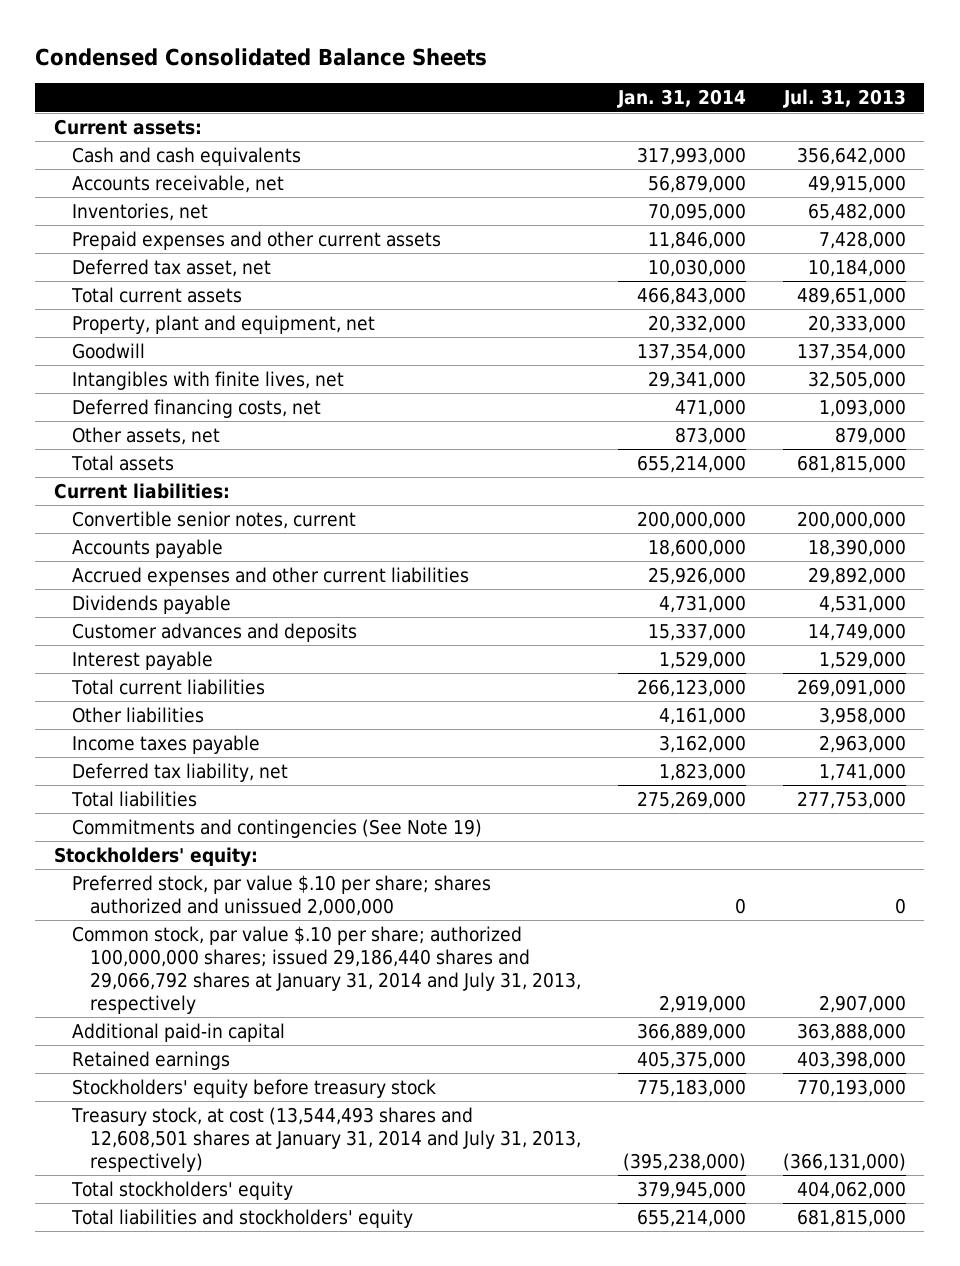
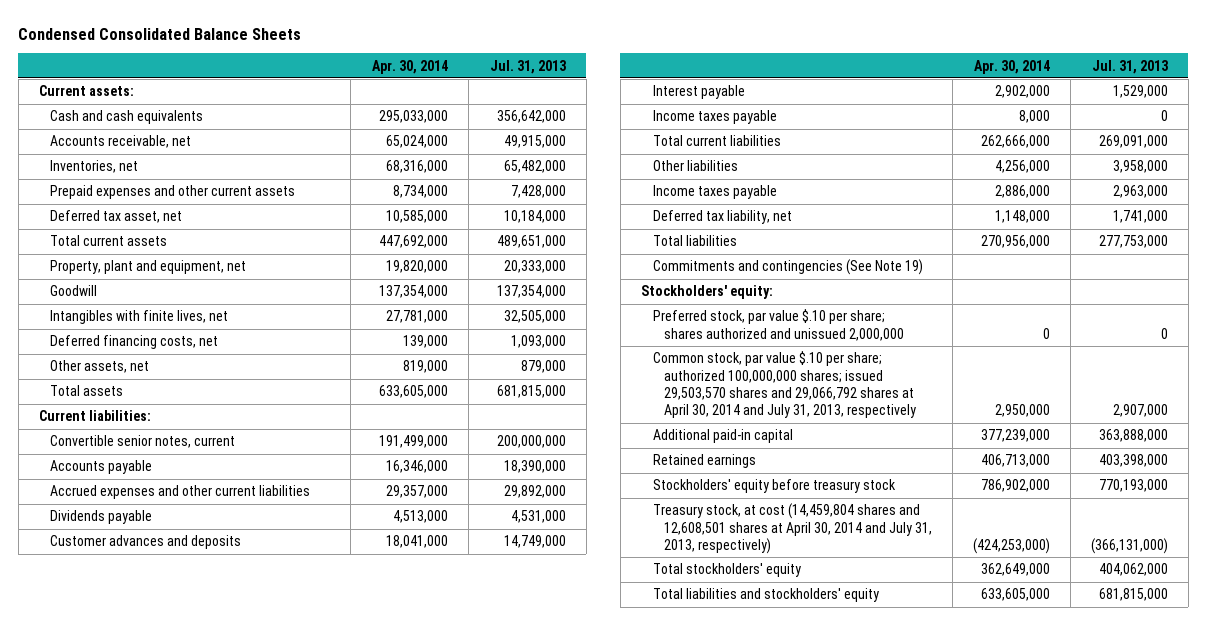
- | Jan. 31, 2014 | Jul. 31, 2013
+ | Apr. 30, 2014 | Jul. 31, 2013
+ Income taxes payable | 8,000 | 0
- Common stock, par value $.10 per share; authorized 100,000,000 shares; issued 29,186,440 shares and 29,066,792 shares at January 31, 2014 and July 31, 2013, respectively | 2,919,000 | 2,907,000
+ Common stock, par value $.10 per share; authorized 100,000,000 shares; issued 29,503,570 shares and 29,066,792 shares at April 30, 2014 and July 31, 2013, respectively | 2,950,000 | 2,907,000
- Treasury stock, at cost (13,544,493 shares and 12,608,501 shares at January 31, 2014 and July 31, 2013, respectively) | (395,238,000) | (366,131,000)
+ Treasury stock, at cost (14,459,804 shares and 12,608,501 shares at April 30, 2014 and July 31, 2013, respectively) | (424,253,000) | (366,131,000)

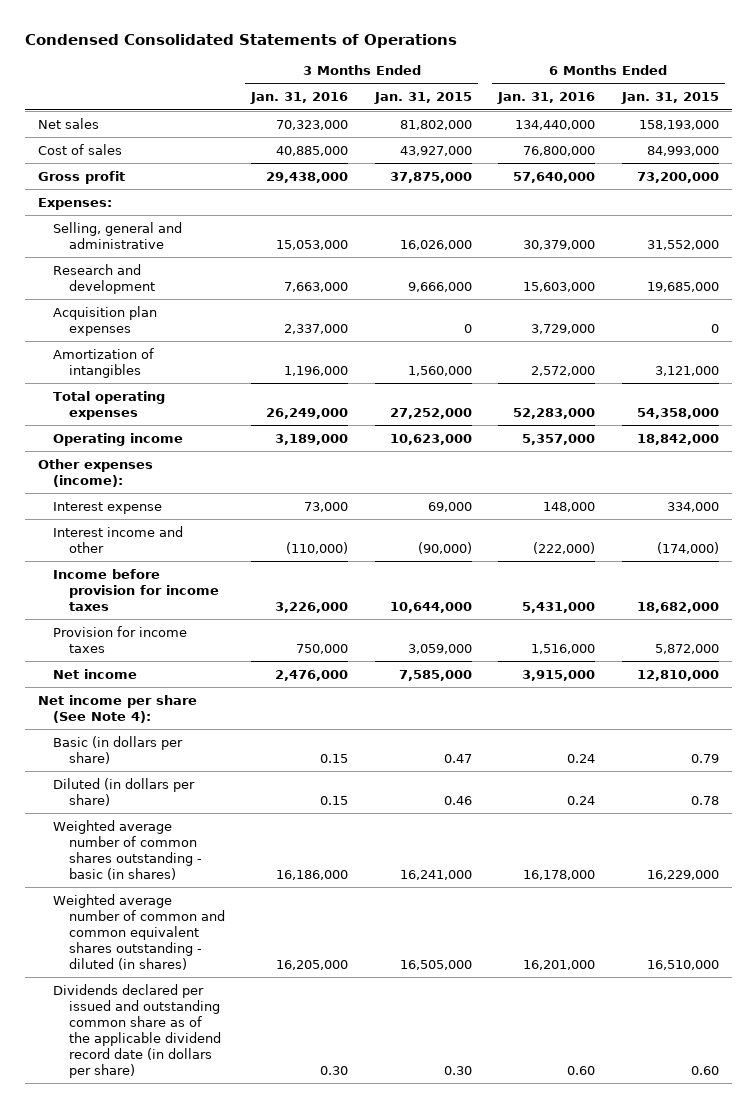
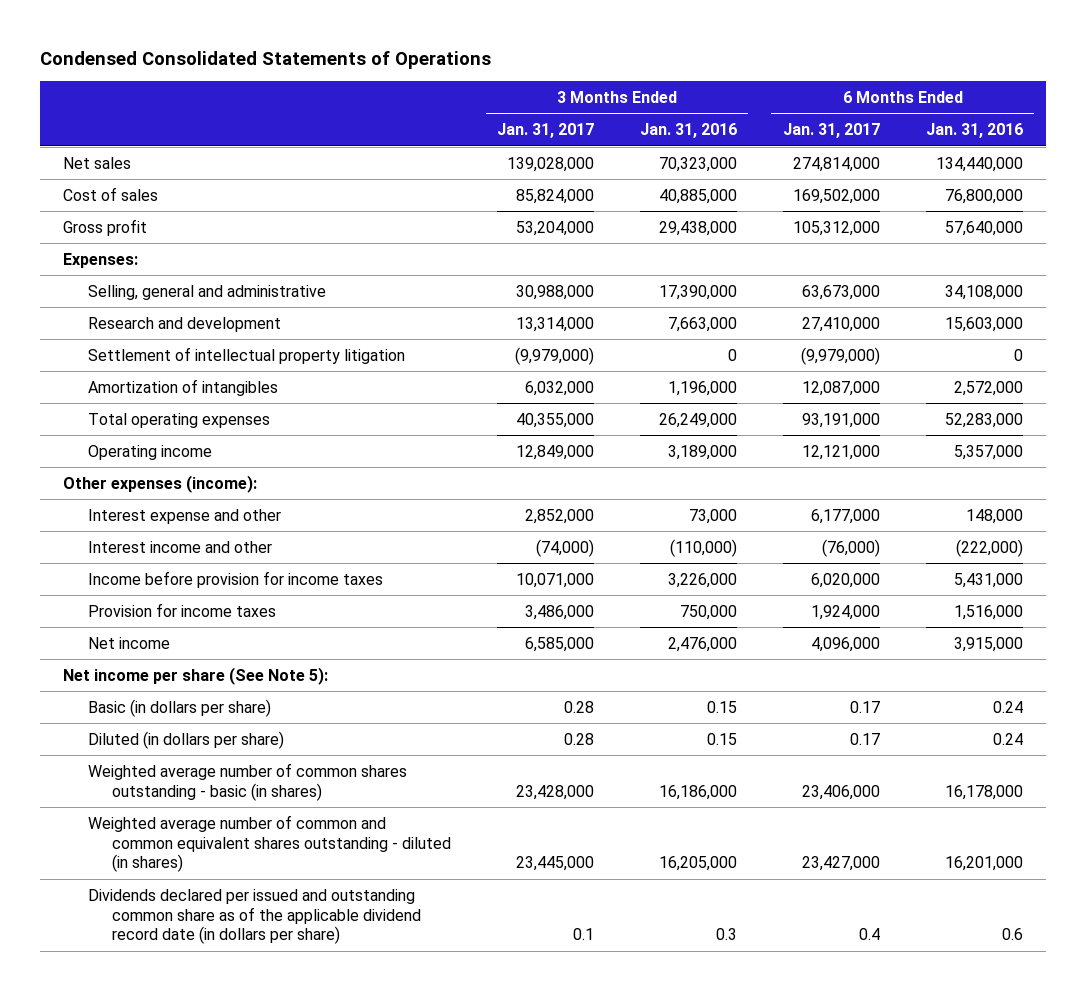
- | 3 Months Ended Jan. 31, 2016 | 3 Months Ended Jan. 31, 2015 | 6 Months Ended Jan. 31, 2016 | 6 Months Ended Jan. 31, 2015
+ | 3 Months Ended Jan. 31, 2017 | 3 Months Ended Jan. 31, 2016 | 6 Months Ended Jan. 31, 2017 | 6 Months Ended Jan. 31, 2016
- Selling, general and administrative | 15,053,000 | 16,026,000 | 30,379,000 | 31,552,000
+ Selling, general and administrative | 30,988,000 | 17,390,000 | 63,673,000 | 34,108,000
- Acquisition plan expenses | 2,337,000 | 0 | 3,729,000 | 0
+ Settlement of intellectual property litigation | (9,979,000) | 0 | (9,979,000) | 0
- Interest expense | 73,000 | 69,000 | 148,000 | 334,000
+ Interest expense and other | 2,852,000 | 73,000 | 6,177,000 | 148,000
- Net income per share (See Note 4):
+ Net income per share (See Note 5):
- Dividends declared per issued and outstanding common share as of the applicable dividend record date (in dollars per share) | 0.30 | 0.30 | 0.60 | 0.60
+ Dividends declared per issued and outstanding common share as of the applicable dividend record date (in dollars per share) | 0.1 | 0.3 | 0.4 | 0.6

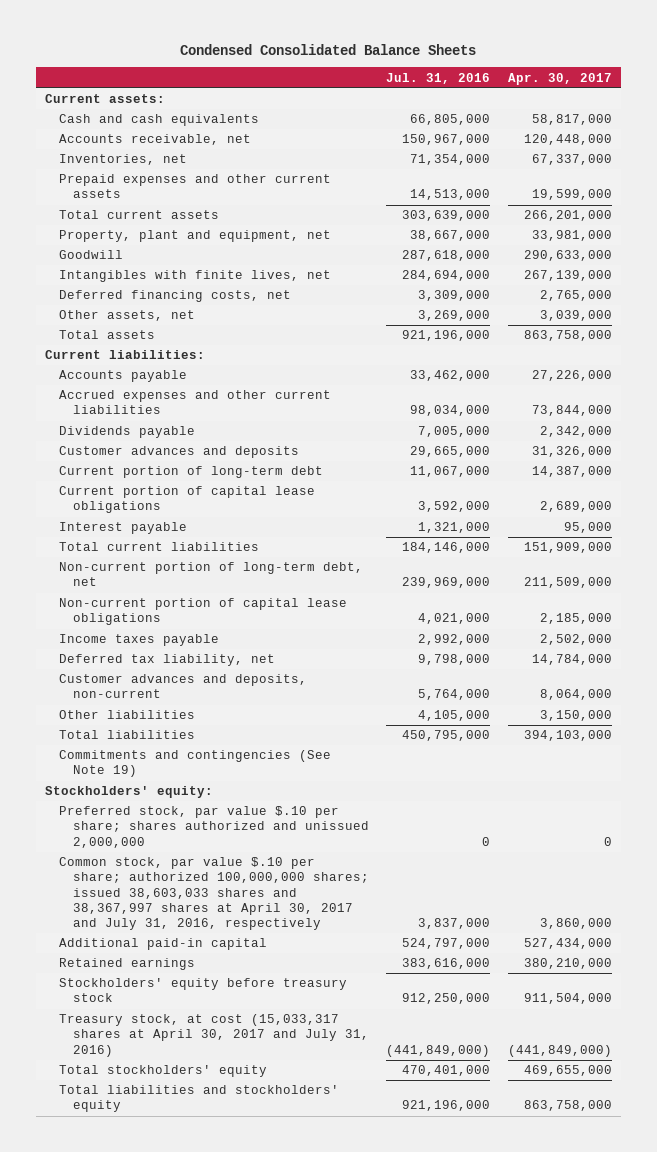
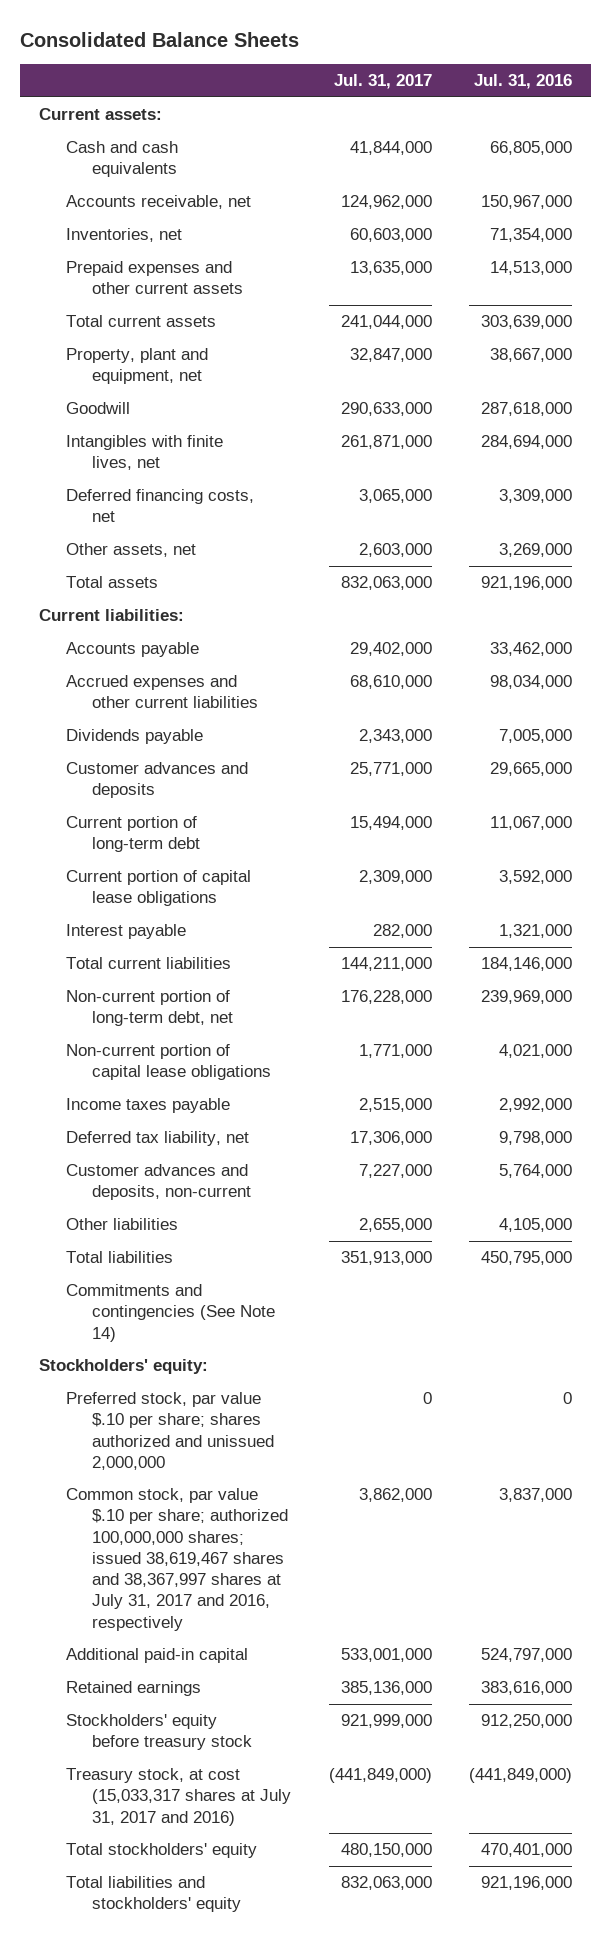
- Condensed Consolidated Balance Sheets
+ Consolidated Balance Sheets
- | Jul. 31, 2016 | Apr. 30, 2017
+ | Jul. 31, 2017 | Jul. 31, 2016
- Commitments and contingencies (See Note 19)
+ Commitments and contingencies (See Note 14)
- Common stock, par value $.10 per share; authorized 100,000,000 shares; issued 38,603,033 shares and 38,367,997 shares at April 30, 2017 and July 31, 2016, respectively | 3,837,000 | 3,860,000
+ Common stock, par value $.10 per share; authorized 100,000,000 shares; issued 38,619,467 shares and 38,367,997 shares at July 31, 2017 and 2016, respectively | 3,862,000 | 3,837,000
- Treasury stock, at cost (15,033,317 shares at April 30, 2017 and July 31, 2016) | (441,849,000) | (441,849,000)
+ Treasury stock, at cost (15,033,317 shares at July 31, 2017 and 2016) | (441,849,000) | (441,849,000)

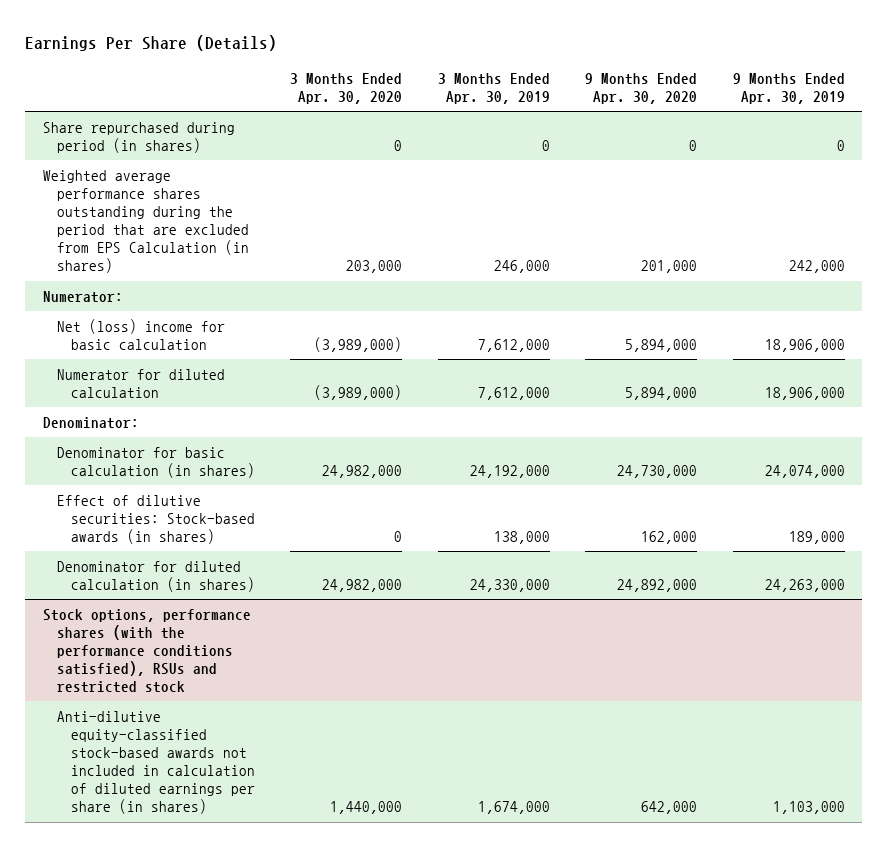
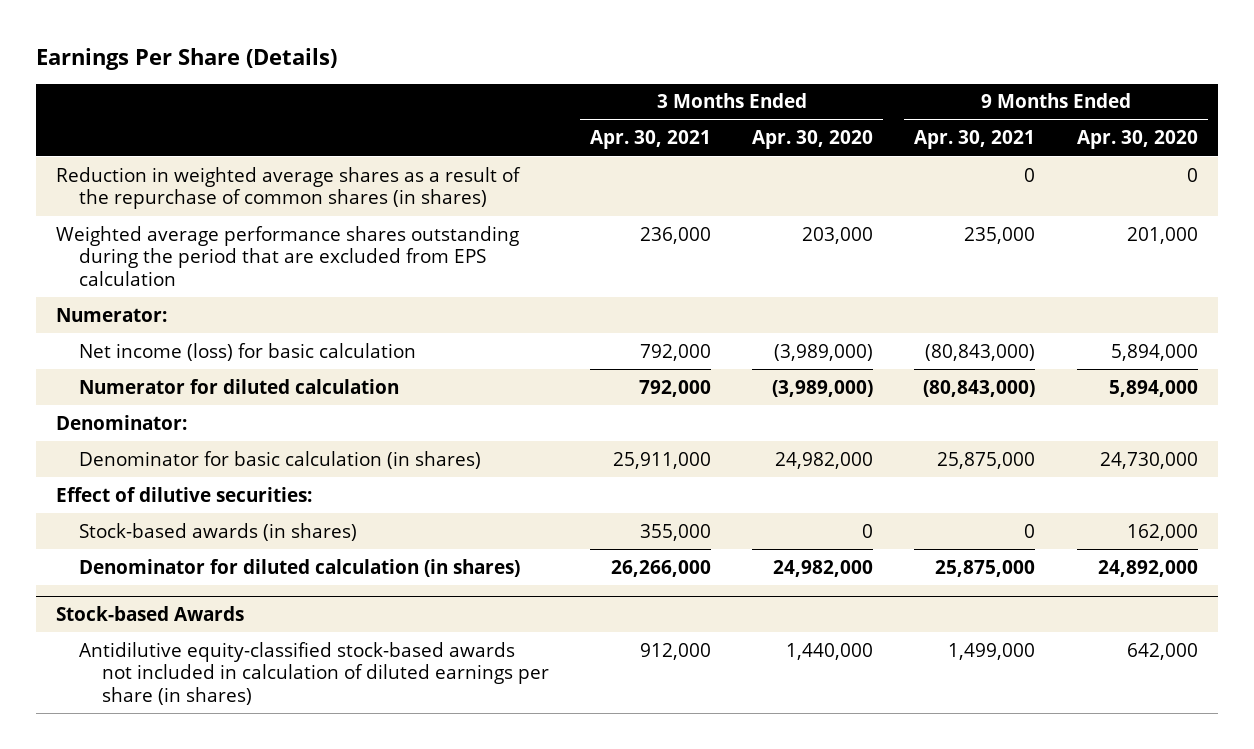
- | 3 Months Ended Apr. 30, 2020 | 3 Months Ended Apr. 30, 2019 | 9 Months Ended Apr. 30, 2020 | 9 Months Ended Apr. 30, 2019
+ | 3 Months Ended Apr. 30, 2021 | 3 Months Ended Apr. 30, 2020 | 9 Months Ended Apr. 30, 2021 | 9 Months Ended Apr. 30, 2020
- Share repurchased during period (in shares) | 0 | 0 | 0 | 0
- Weighted average performance shares outstanding during the period that are excluded from EPS Calculation (in shares) | 203,000 | 246,000 | 201,000 | 242,000
+ Reduction in weighted average shares as a result of the repurchase of common shares (in shares) | | | 0 | 0
+ Weighted average performance shares outstanding during the period that are excluded from EPS calculation | 236,000 | 203,000 | 235,000 | 201,000
- Net (loss) income for basic calculation | (3,989,000) | 7,612,000 | 5,894,000 | 18,906,000
+ Net income (loss) for basic calculation | 792,000 | (3,989,000) | (80,843,000) | 5,894,000
- Effect of dilutive securities: Stock-based awards (in shares) | 0 | 138,000 | 162,000 | 189,000
+ Effect of dilutive securities:
+ Stock-based awards (in shares) | 355,000 | 0 | 0 | 162,000
- Stock options, performance shares (with the performance conditions satisfied), RSUs and restricted stock
- Anti-dilutive equity-classified stock-based awards not included in calculation of diluted earnings per share (in shares) | 1,440,000 | 1,674,000 | 642,000 | 1,103,000
+ Stock-based Awards
+ Antidilutive equity-classified stock-based awards not included in calculation of diluted earnings per share (in shares) | 912,000 | 1,440,000 | 1,499,000 | 642,000

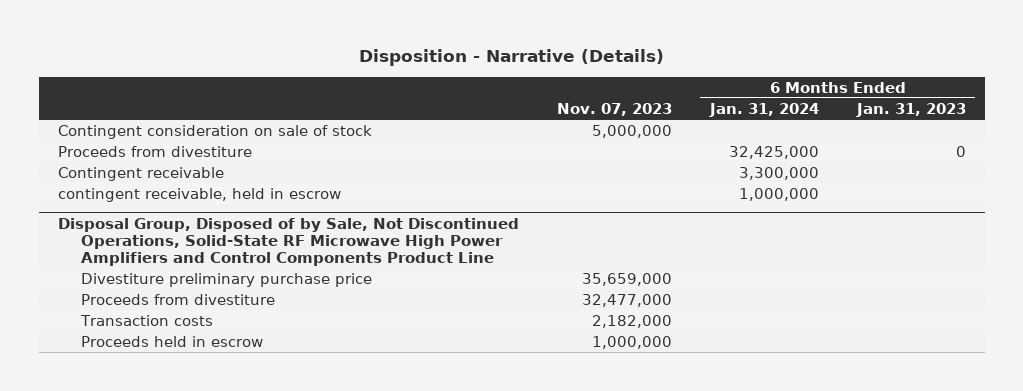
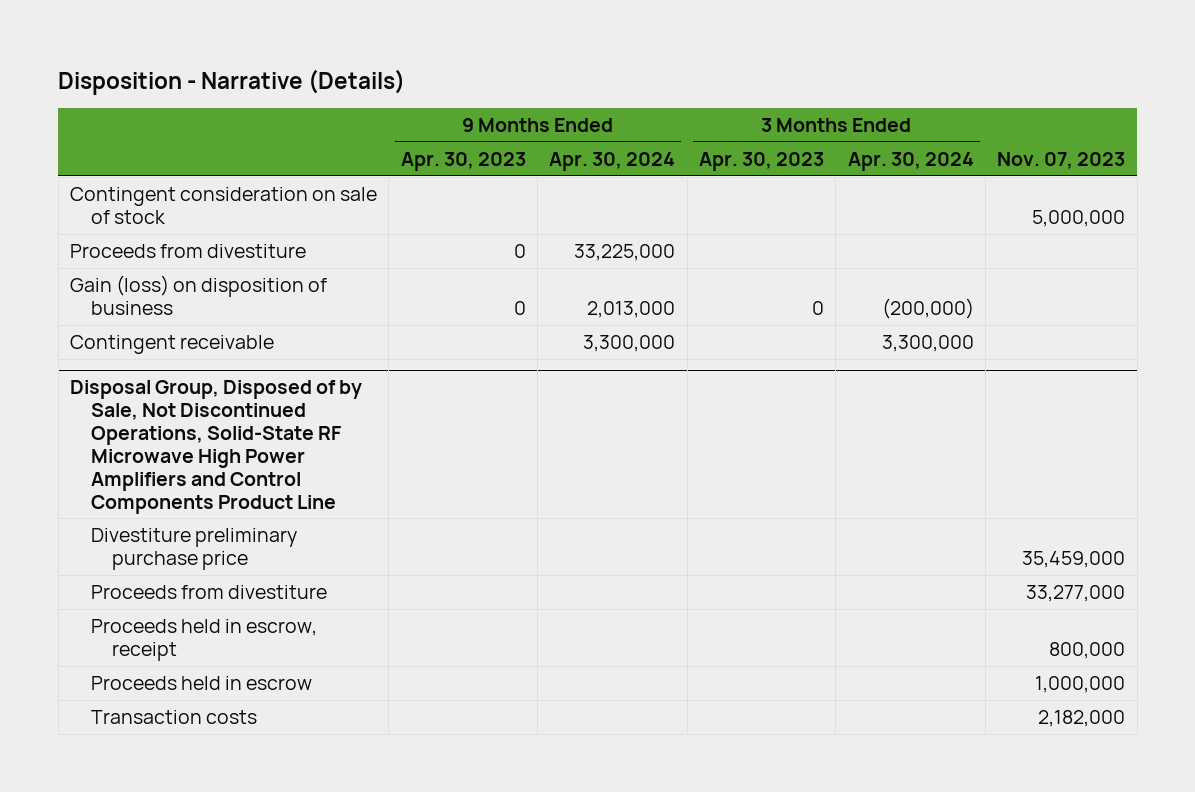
- | Nov. 07, 2023 | 6 Months Ended Jan. 31, 2024 | 6 Months Ended Jan. 31, 2023
+ | 9 Months Ended Apr. 30, 2023 | 9 Months Ended Apr. 30, 2024 | 3 Months Ended Apr. 30, 2023 | 3 Months Ended Apr. 30, 2024 | Nov. 07, 2023
+ Gain (loss) on disposition of business | 0 | 2,013,000 | 0 | (200,000) |
- contingent receivable, held in escrow | | 1,000,000 |
@ Disposal Group, Disposed of by Sale, Not Discontinued Operations, Solid-State RF Microwave High Power Amplifiers and Control Components Product Line
- Divestiture preliminary purchase price | 35,659,000 | |
- Proceeds from divestiture | 32,477,000 | |
+ Divestiture preliminary purchase price | | | | | 35,459,000
+ Proceeds from divestiture | | | | | 33,277,000
+ Proceeds held in escrow, receipt | | | | | 800,000
moved down: Transaction costs | | | | | 2,182,000

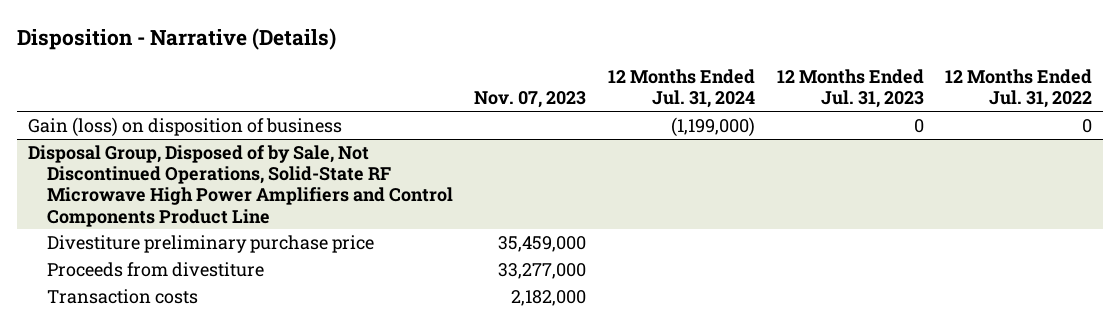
- | 9 Months Ended Apr. 30, 2023 | 9 Months Ended Apr. 30, 2024 | 3 Months Ended Apr. 30, 2023 | 3 Months Ended Apr. 30, 2024 | Nov. 07, 2023
+ | Nov. 07, 2023 | 12 Months Ended Jul. 31, 2024 | 12 Months Ended Jul. 31, 2023 | 12 Months Ended Jul. 31, 2022
- Contingent consideration on sale of stock | | | | | 5,000,000
- Proceeds from divestiture | 0 | 33,225,000 | | |
- Contingent receivable | | 3,300,000 | | 3,300,000 |
@ Disposal Group, Disposed of by Sale, Not Discontinued Operations, Solid-State RF Microwave High Power Amplifiers and Control Components Product Line
- Proceeds held in escrow, receipt | | | | | 800,000
- Proceeds held in escrow | | | | | 1,000,000

